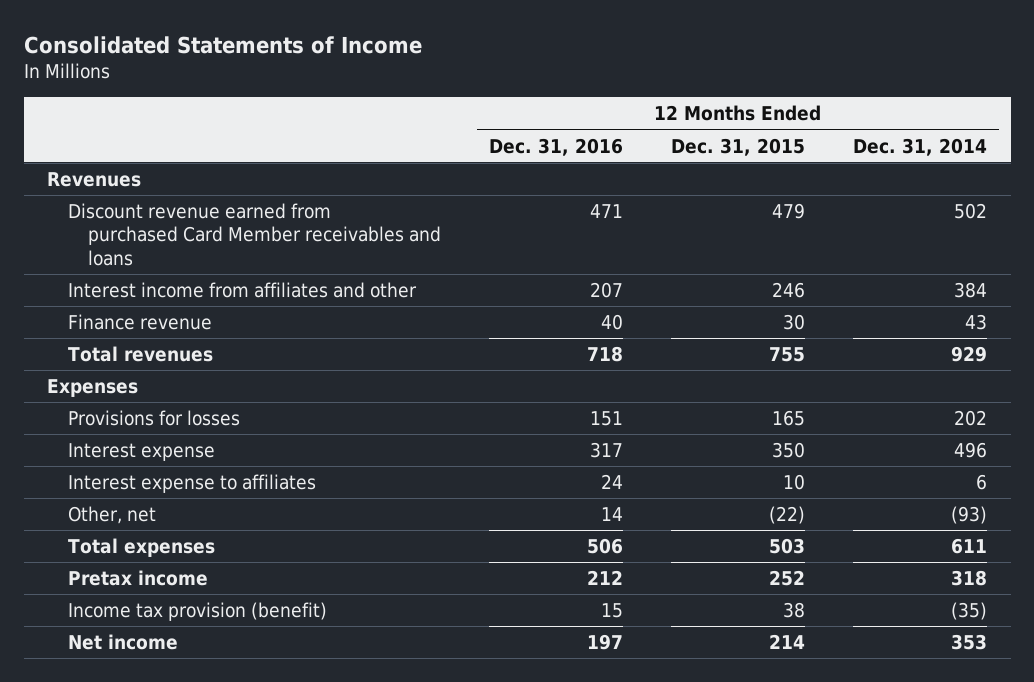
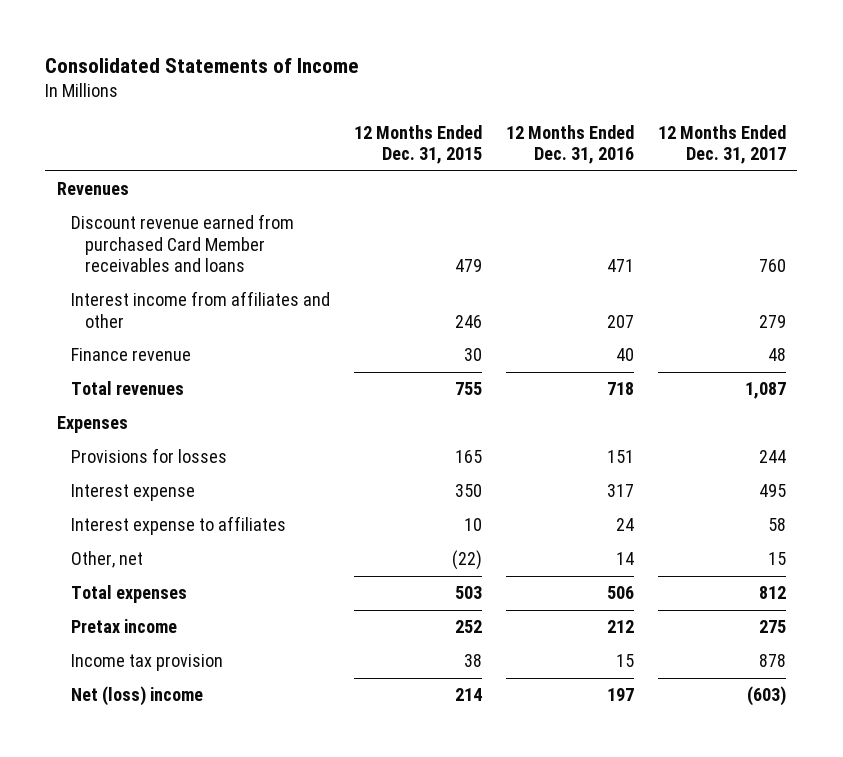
- | 12 Months Ended Dec. 31, 2016 | 12 Months Ended Dec. 31, 2015 | 12 Months Ended Dec. 31, 2014
+ | 12 Months Ended Dec. 31, 2015 | 12 Months Ended Dec. 31, 2016 | 12 Months Ended Dec. 31, 2017
- Income tax provision (benefit) | 15 | 38 | (35)
- Net income | 197 | 214 | 353
+ Income tax provision | 38 | 15 | 878
+ Net (loss) income | 214 | 197 | (603)

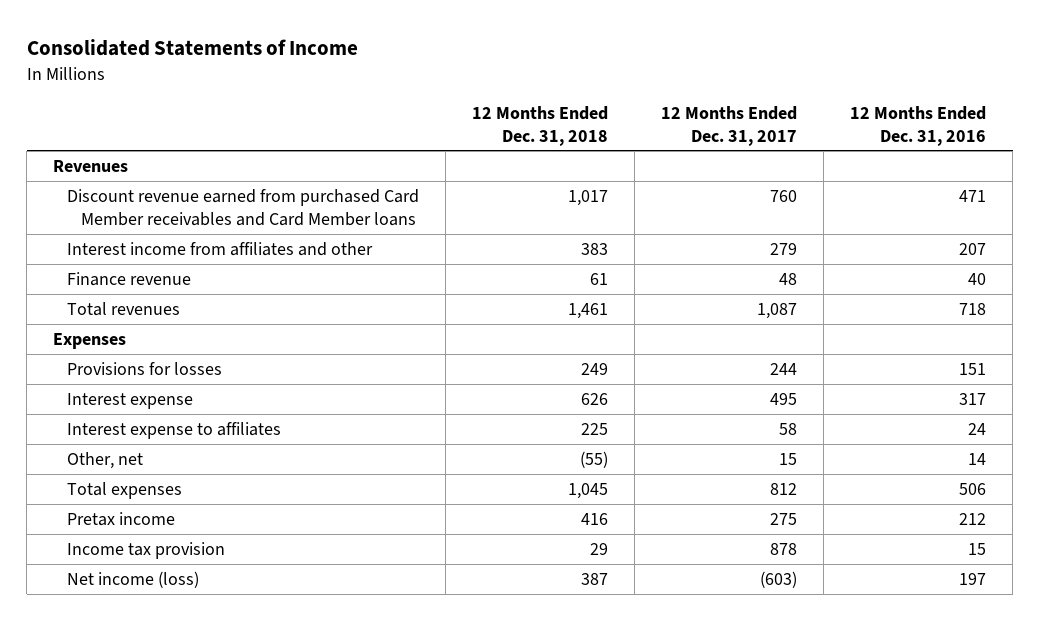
- | 12 Months Ended Dec. 31, 2015 | 12 Months Ended Dec. 31, 2016 | 12 Months Ended Dec. 31, 2017
+ | 12 Months Ended Dec. 31, 2018 | 12 Months Ended Dec. 31, 2017 | 12 Months Ended Dec. 31, 2016
- Discount revenue earned from purchased Card Member receivables and loans | 479 | 471 | 760
+ Discount revenue earned from purchased Card Member receivables and Card Member loans | 1,017 | 760 | 471
- Net (loss) income | 214 | 197 | (603)
+ Net income (loss) | 387 | (603) | 197

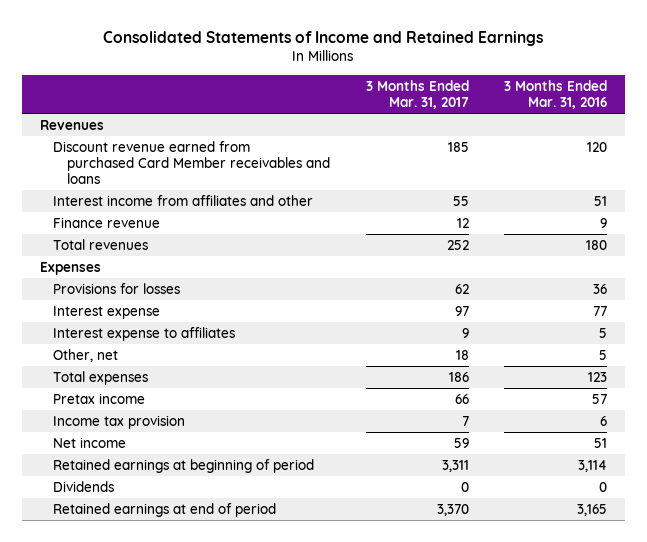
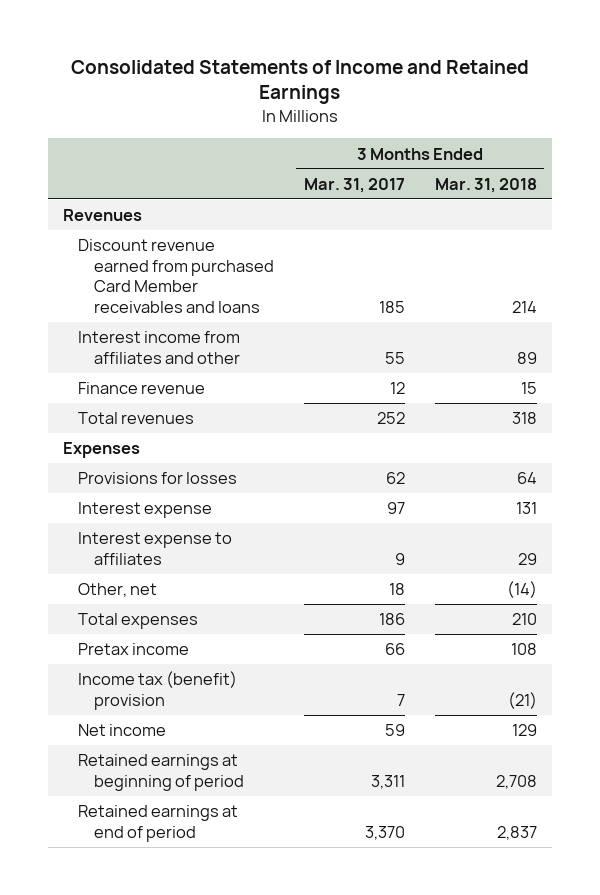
- | 3 Months Ended Mar. 31, 2017 | 3 Months Ended Mar. 31, 2016
+ | 3 Months Ended Mar. 31, 2017 | 3 Months Ended Mar. 31, 2018
- Income tax provision | 7 | 6
+ Income tax (benefit) provision | 7 | (21)
- Dividends | 0 | 0

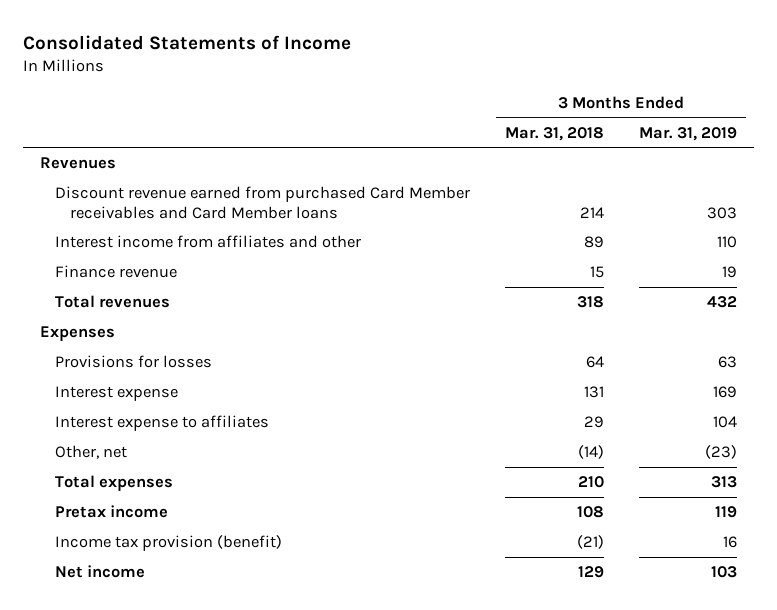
- Consolidated Statements of Income and Retained Earnings
+ Consolidated Statements of Income
- | 3 Months Ended Mar. 31, 2017 | 3 Months Ended Mar. 31, 2018
+ | 3 Months Ended Mar. 31, 2018 | 3 Months Ended Mar. 31, 2019
- Discount revenue earned from purchased Card Member receivables and loans | 185 | 214
+ Discount revenue earned from purchased Card Member receivables and Card Member loans | 214 | 303
- Income tax (benefit) provision | 7 | (21)
+ Income tax provision (benefit) | (21) | 16
- Retained earnings at beginning of period | 3,311 | 2,708
- Retained earnings at end of period | 3,370 | 2,837

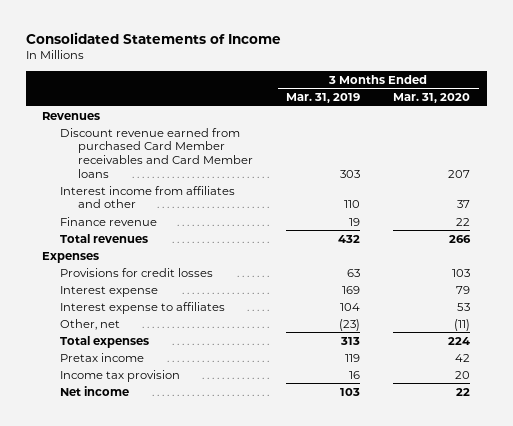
- | 3 Months Ended Mar. 31, 2018 | 3 Months Ended Mar. 31, 2019
+ | 3 Months Ended Mar. 31, 2019 | 3 Months Ended Mar. 31, 2020
- Provisions for losses | 64 | 63
+ Provisions for credit losses | 63 | 103
- Income tax provision (benefit) | (21) | 16
+ Income tax provision | 16 | 20

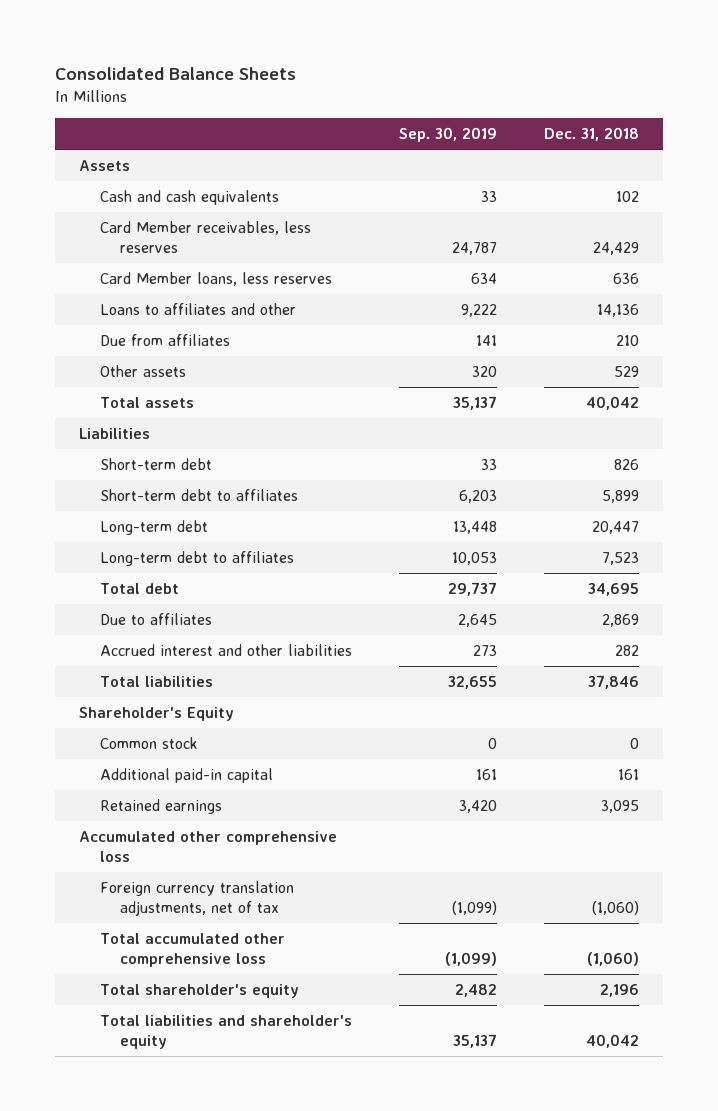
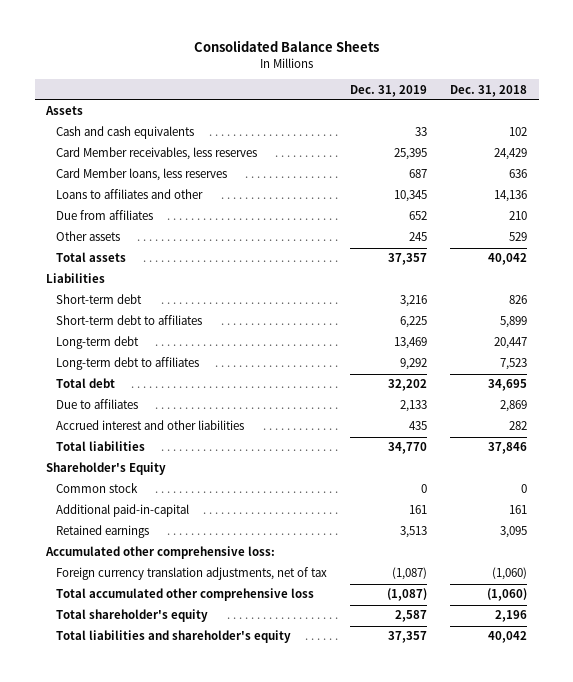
- | Sep. 30, 2019 | Dec. 31, 2018
+ | Dec. 31, 2019 | Dec. 31, 2018
- Additional paid-in capital | 161 | 161
+ Additional paid-in-capital | 161 | 161
- Accumulated other comprehensive loss
+ Accumulated other comprehensive loss:

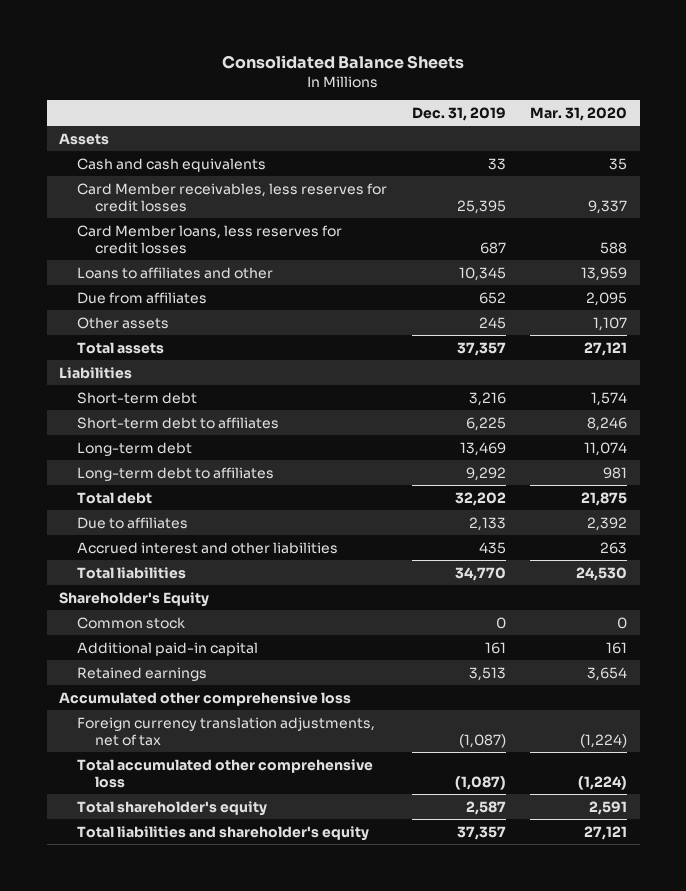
- | Dec. 31, 2019 | Dec. 31, 2018
+ | Dec. 31, 2019 | Mar. 31, 2020
- Card Member receivables, less reserves | 25,395 | 24,429
- Card Member loans, less reserves | 687 | 636
+ Card Member receivables, less reserves for credit losses | 25,395 | 9,337
+ Card Member loans, less reserves for credit losses | 687 | 588
- Additional paid-in-capital | 161 | 161
+ Additional paid-in capital | 161 | 161
- Accumulated other comprehensive loss:
+ Accumulated other comprehensive loss

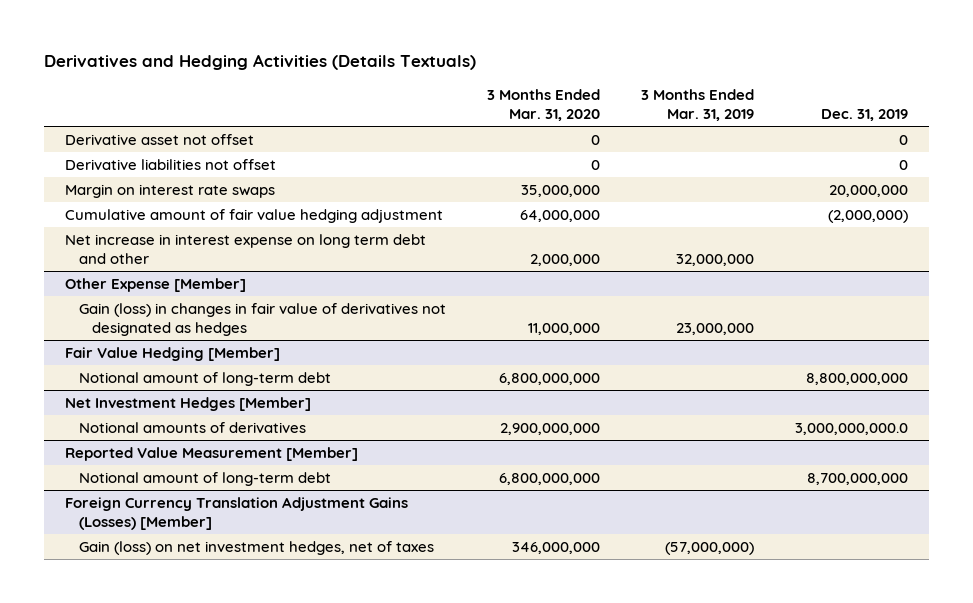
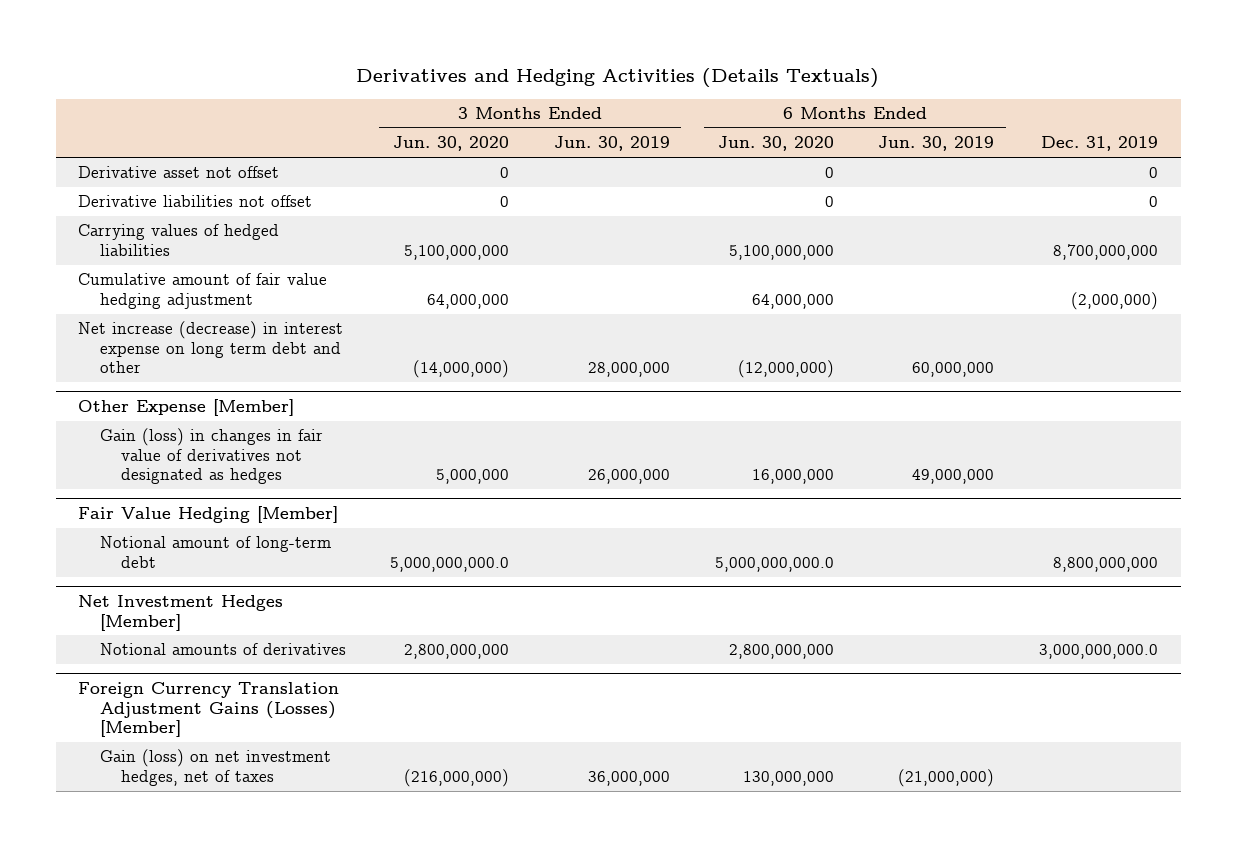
- | 3 Months Ended Mar. 31, 2020 | 3 Months Ended Mar. 31, 2019 | Dec. 31, 2019
+ | 3 Months Ended Jun. 30, 2020 | 3 Months Ended Jun. 30, 2019 | 6 Months Ended Jun. 30, 2020 | 6 Months Ended Jun. 30, 2019 | Dec. 31, 2019
- Margin on interest rate swaps | 35,000,000 | | 20,000,000
+ Carrying values of hedged liabilities | 5,100,000,000 | | 5,100,000,000 | | 8,700,000,000
- Net increase in interest expense on long term debt and other | 2,000,000 | 32,000,000 |
+ Net increase (decrease) in interest expense on long term debt and other | (14,000,000) | 28,000,000 | (12,000,000) | 60,000,000 |
- Reported Value Measurement [Member]
- Notional amount of long-term debt | 6,800,000,000 | | 8,700,000,000

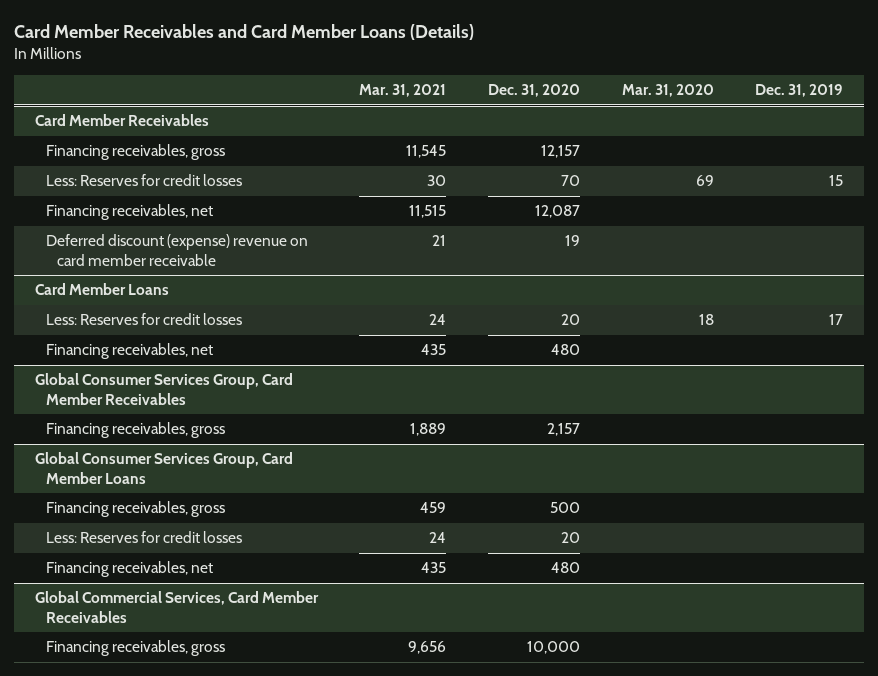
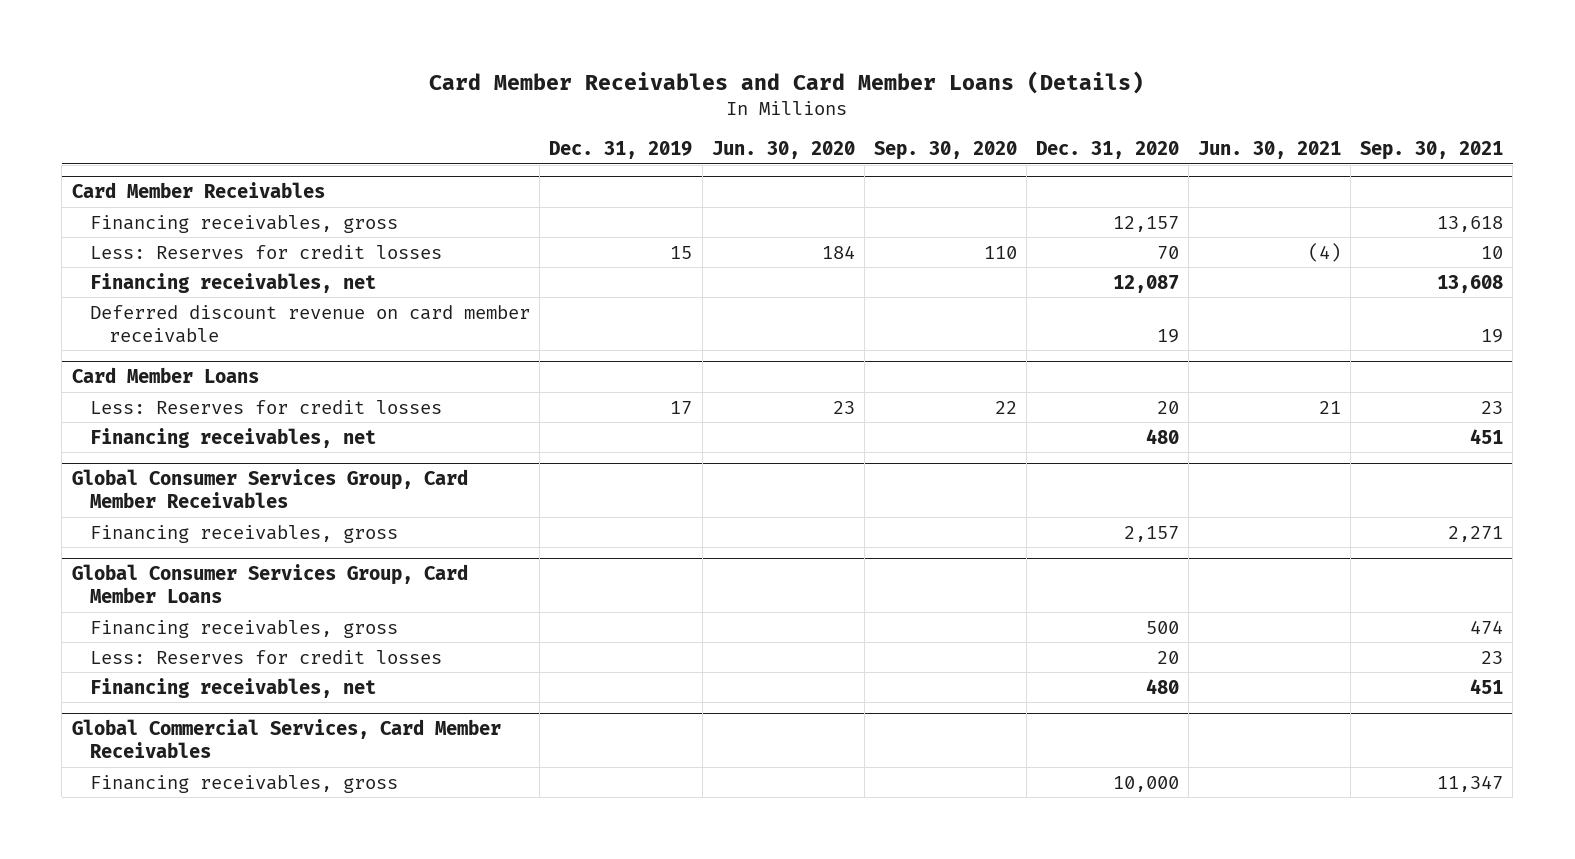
- | Mar. 31, 2021 | Dec. 31, 2020 | Mar. 31, 2020 | Dec. 31, 2019
+ | Dec. 31, 2019 | Jun. 30, 2020 | Sep. 30, 2020 | Dec. 31, 2020 | Jun. 30, 2021 | Sep. 30, 2021
@ Card Member Receivables
- Deferred discount (expense) revenue on card member receivable | 21 | 19 | |
+ Deferred discount revenue on card member receivable | | | | 19 | | 19

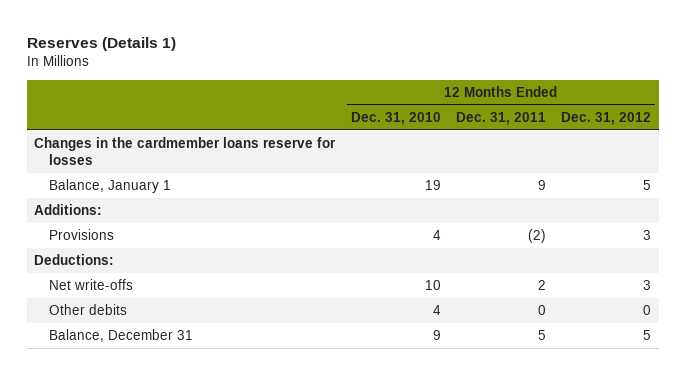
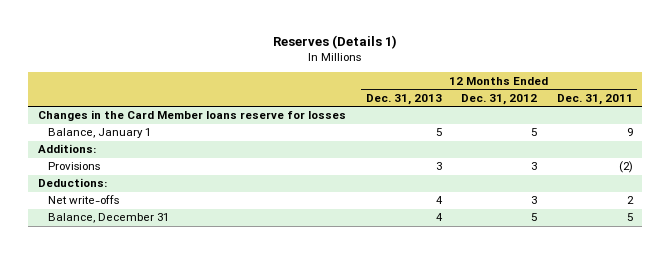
- | 12 Months Ended Dec. 31, 2010 | 12 Months Ended Dec. 31, 2011 | 12 Months Ended Dec. 31, 2012
+ | 12 Months Ended Dec. 31, 2013 | 12 Months Ended Dec. 31, 2012 | 12 Months Ended Dec. 31, 2011
- Changes in the cardmember loans reserve for losses
+ Changes in the Card Member loans reserve for losses
- Other debits | 4 | 0 | 0

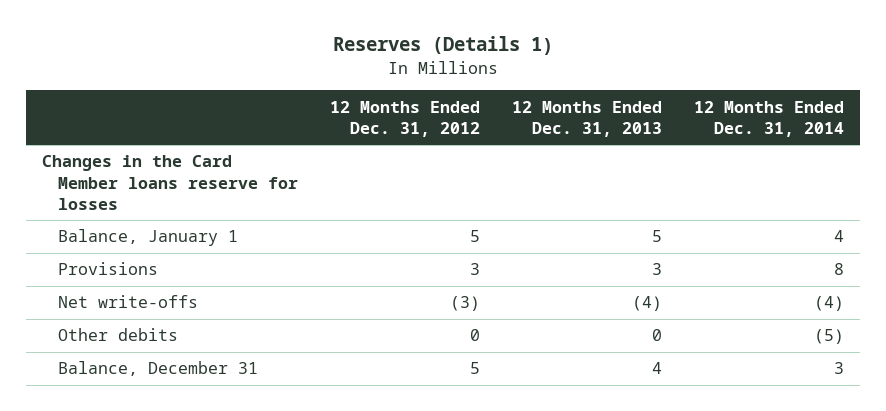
- | 12 Months Ended Dec. 31, 2013 | 12 Months Ended Dec. 31, 2012 | 12 Months Ended Dec. 31, 2011
+ | 12 Months Ended Dec. 31, 2012 | 12 Months Ended Dec. 31, 2013 | 12 Months Ended Dec. 31, 2014
- Additions:
- Deductions:
- Net write-offs | 4 | 3 | 2
+ Net write-offs | (3) | (4) | (4)
+ Other debits | 0 | 0 | (5)

